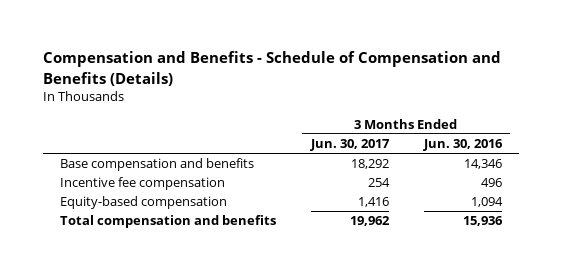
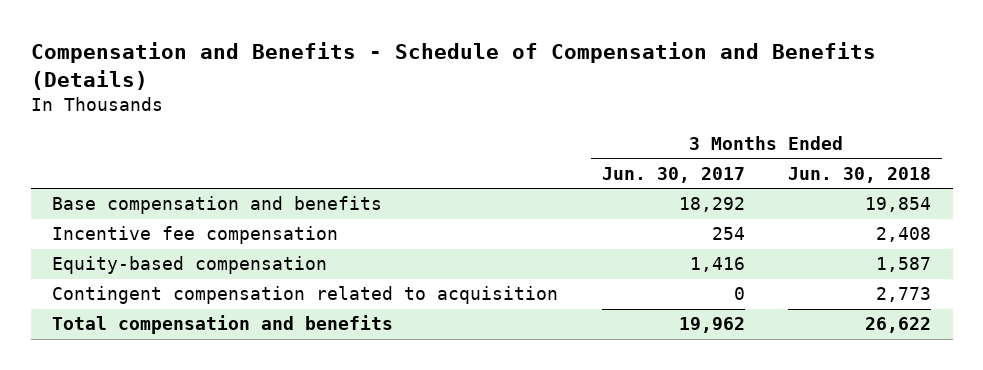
- | 3 Months Ended Jun. 30, 2017 | 3 Months Ended Jun. 30, 2016
+ | 3 Months Ended Jun. 30, 2017 | 3 Months Ended Jun. 30, 2018
+ Contingent compensation related to acquisition | 0 | 2,773

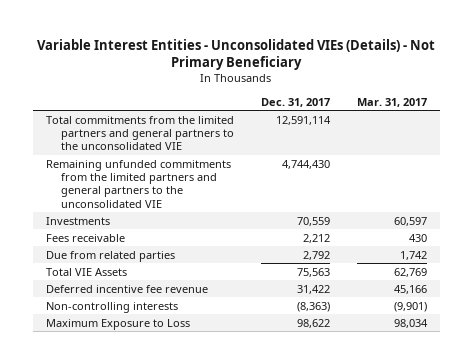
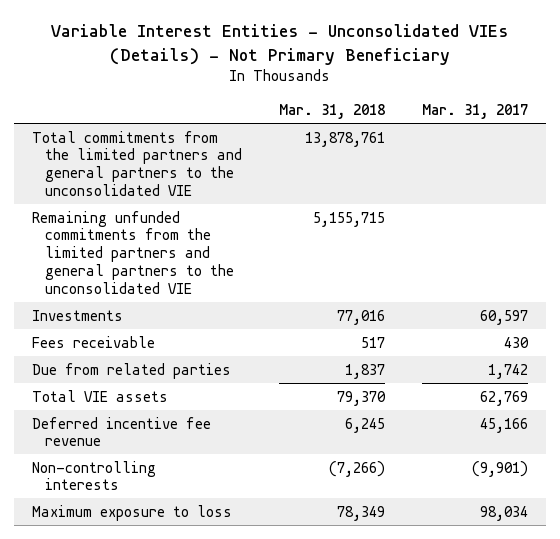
- | Dec. 31, 2017 | Mar. 31, 2017
+ | Mar. 31, 2018 | Mar. 31, 2017
- Total VIE Assets | 75,563 | 62,769
+ Total VIE assets | 79,370 | 62,769
- Maximum Exposure to Loss | 98,622 | 98,034
+ Maximum exposure to loss | 78,349 | 98,034

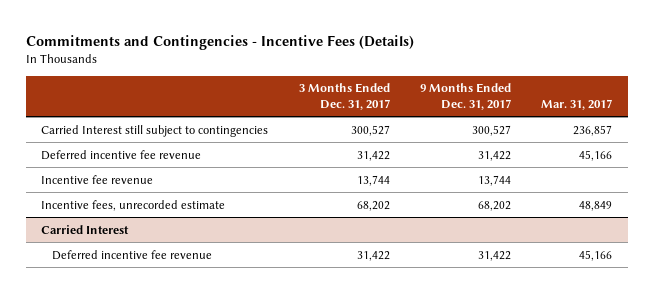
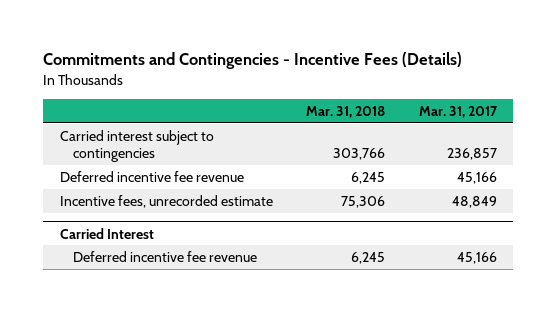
- | 3 Months Ended Dec. 31, 2017 | 9 Months Ended Dec. 31, 2017 | Mar. 31, 2017
+ | Mar. 31, 2018 | Mar. 31, 2017
- Carried Interest still subject to contingencies | 300,527 | 300,527 | 236,857
+ Carried interest subject to contingencies | 303,766 | 236,857
- Incentive fee revenue | 13,744 | 13,744 |

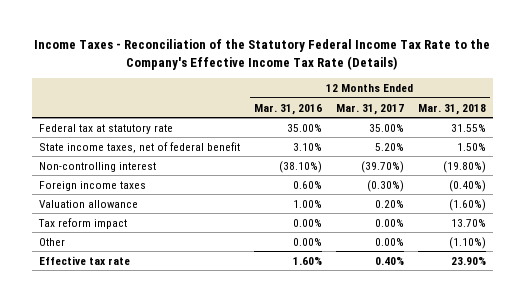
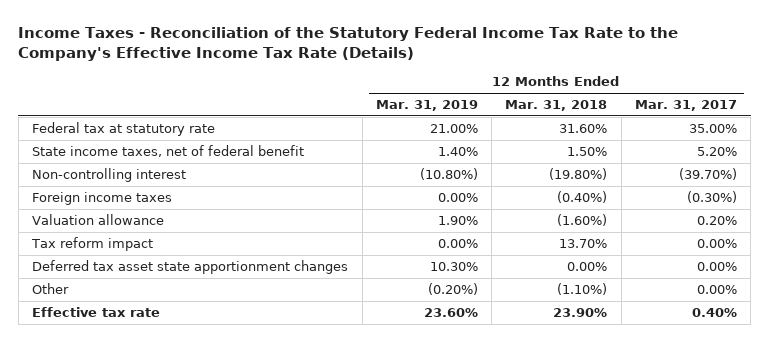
- | 12 Months Ended Mar. 31, 2016 | 12 Months Ended Mar. 31, 2017 | 12 Months Ended Mar. 31, 2018
+ | 12 Months Ended Mar. 31, 2019 | 12 Months Ended Mar. 31, 2018 | 12 Months Ended Mar. 31, 2017
- Federal tax at statutory rate | 35.00% | 35.00% | 31.55%
+ Federal tax at statutory rate | 21.00% | 31.60% | 35.00%
+ Deferred tax asset state apportionment changes | 10.30% | 0.00% | 0.00%

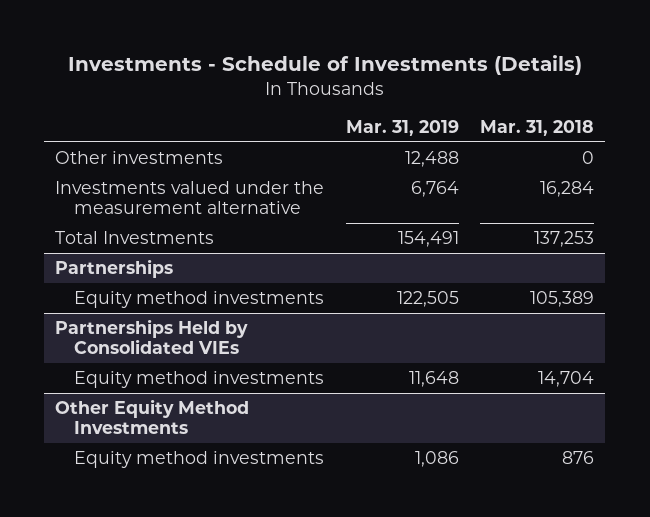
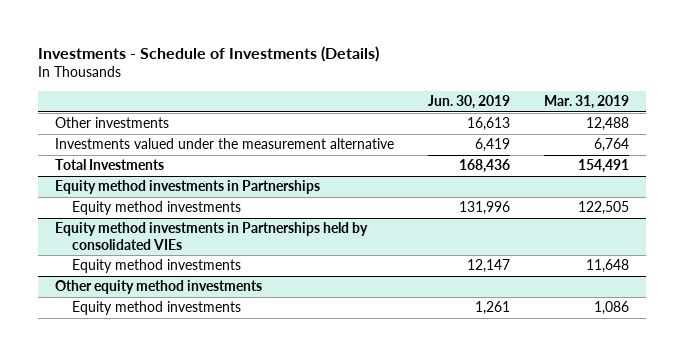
- | Mar. 31, 2019 | Mar. 31, 2018
+ | Jun. 30, 2019 | Mar. 31, 2019
- Partnerships
+ Equity method investments in Partnerships
- Partnerships Held by Consolidated VIEs
+ Equity method investments in Partnerships held by consolidated VIEs
- Other Equity Method Investments
+ Other equity method investments

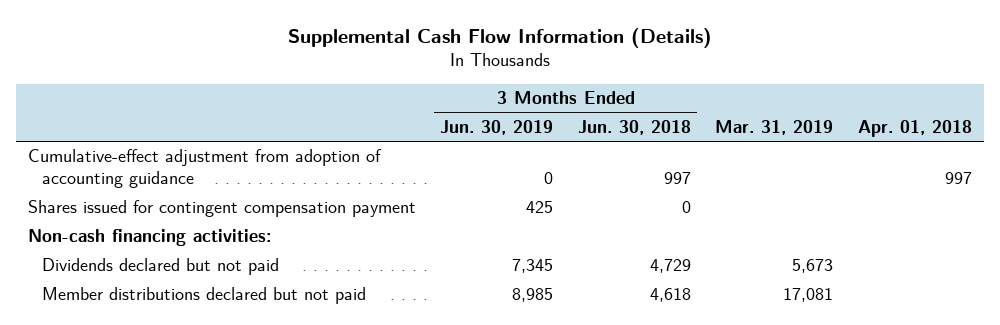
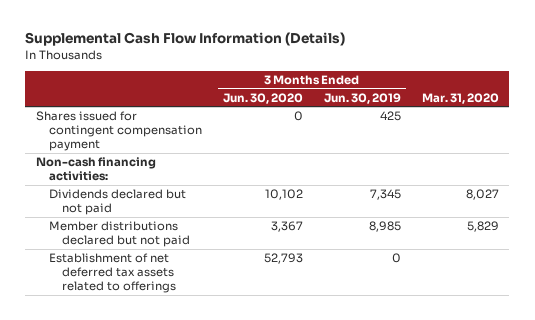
- | 3 Months Ended Jun. 30, 2019 | 3 Months Ended Jun. 30, 2018 | Mar. 31, 2019 | Apr. 01, 2018
+ | 3 Months Ended Jun. 30, 2020 | 3 Months Ended Jun. 30, 2019 | Mar. 31, 2020
- Cumulative-effect adjustment from adoption of accounting guidance | 0 | 997 | | 997
+ Establishment of net deferred tax assets related to offerings | 52,793 | 0 |

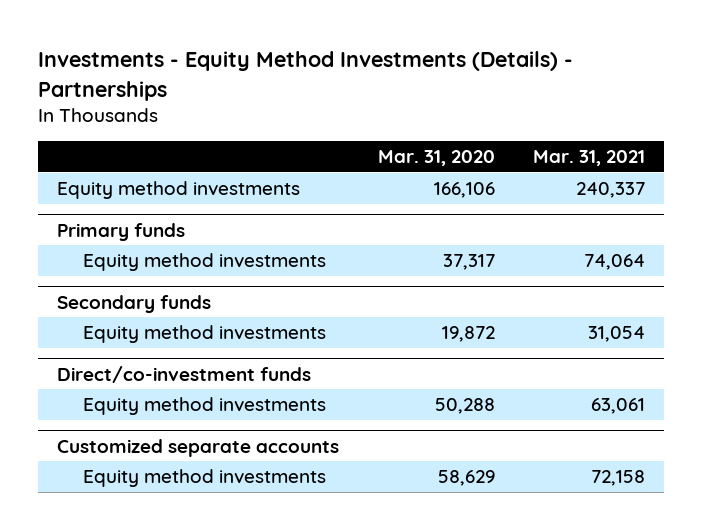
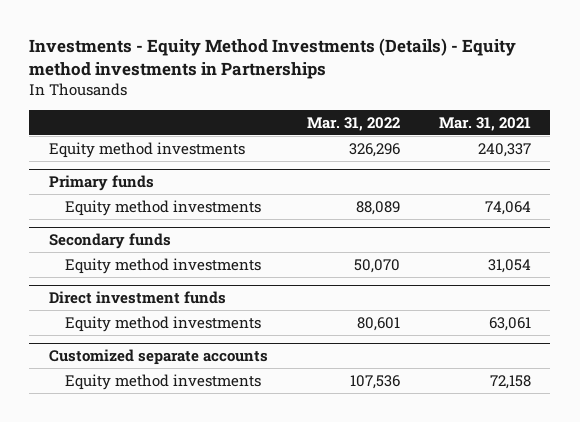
- Investments - Equity Method Investments (Details) - Partnerships
+ Investments - Equity Method Investments (Details) - Equity method investments in Partnerships
- | Mar. 31, 2020 | Mar. 31, 2021
+ | Mar. 31, 2022 | Mar. 31, 2021
- Direct/co-investment funds
+ Direct investment funds

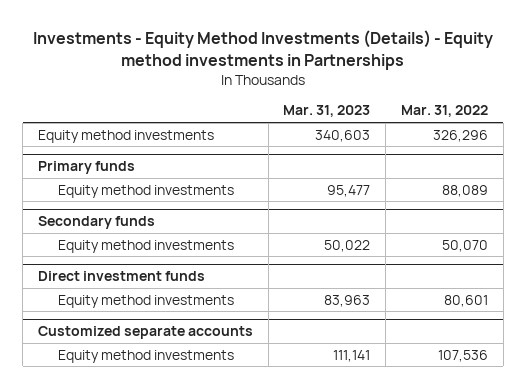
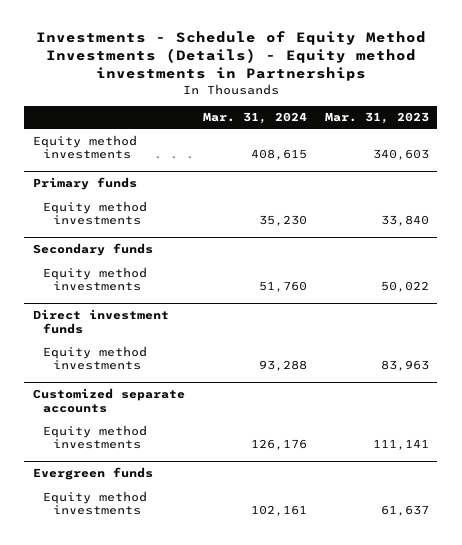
- Investments - Equity Method Investments (Details) - Equity method investments in Partnerships
+ Investments - Schedule of Equity Method Investments (Details) - Equity method investments in Partnerships
- | Mar. 31, 2023 | Mar. 31, 2022
+ | Mar. 31, 2024 | Mar. 31, 2023
@ Primary funds
- Equity method investments | 95,477 | 88,089
+ Equity method investments | 35,230 | 33,840
+ Evergreen funds
+ Equity method investments | 102,161 | 61,637

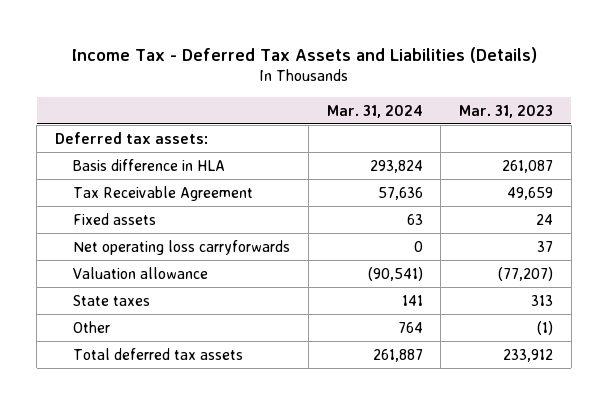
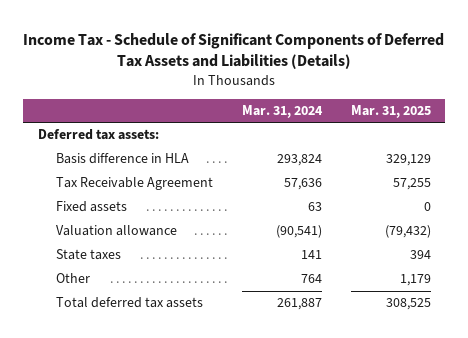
- Income Tax - Deferred Tax Assets and Liabilities (Details)
+ Income Tax - Schedule of Significant Components of Deferred Tax Assets and Liabilities (Details)
- | Mar. 31, 2024 | Mar. 31, 2023
+ | Mar. 31, 2024 | Mar. 31, 2025
- Net operating loss carryforwards | 0 | 37

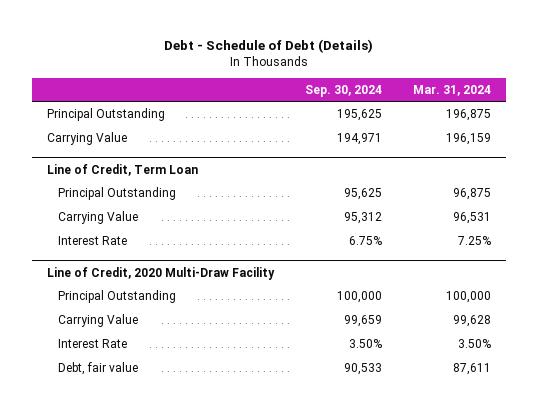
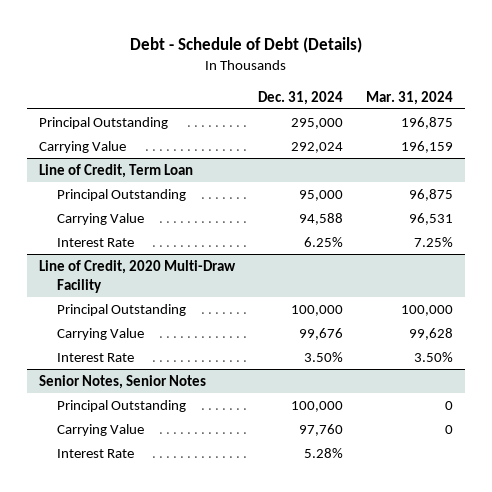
- | Sep. 30, 2024 | Mar. 31, 2024
+ | Dec. 31, 2024 | Mar. 31, 2024
@ Line of Credit, 2020 Multi-Draw Facility
- Debt, fair value | 90,533 | 87,611
+ Senior Notes, Senior Notes
+ Principal Outstanding | 100,000 | 0
+ Carrying Value | 97,760 | 0
+ Interest Rate | 5.28% |

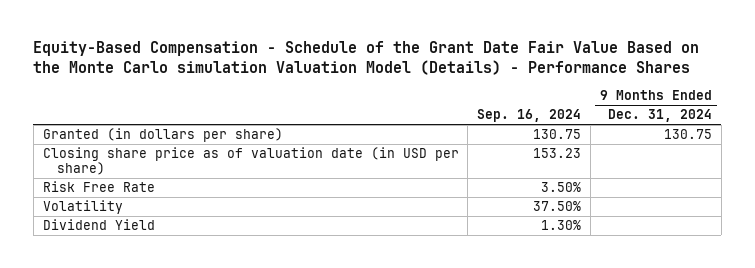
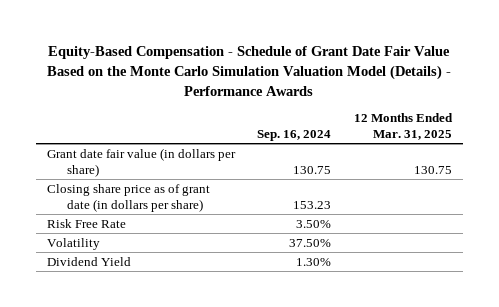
- Equity-Based Compensation - Schedule of the Grant Date Fair Value Based on the Monte Carlo simulation Valuation Model (Details) - Performance Shares
+ Equity-Based Compensation - Schedule of Grant Date Fair Value Based on the Monte Carlo Simulation Valuation Model (Details) - Performance Awards
- | Sep. 16, 2024 | 9 Months Ended Dec. 31, 2024
+ | Sep. 16, 2024 | 12 Months Ended Mar. 31, 2025
- Granted (in dollars per share) | 130.75 | 130.75
- Closing share price as of valuation date (in USD per share) | 153.23 |
+ Grant date fair value (in dollars per share) | 130.75 | 130.75
+ Closing share price as of grant date (in dollars per share) | 153.23 |

